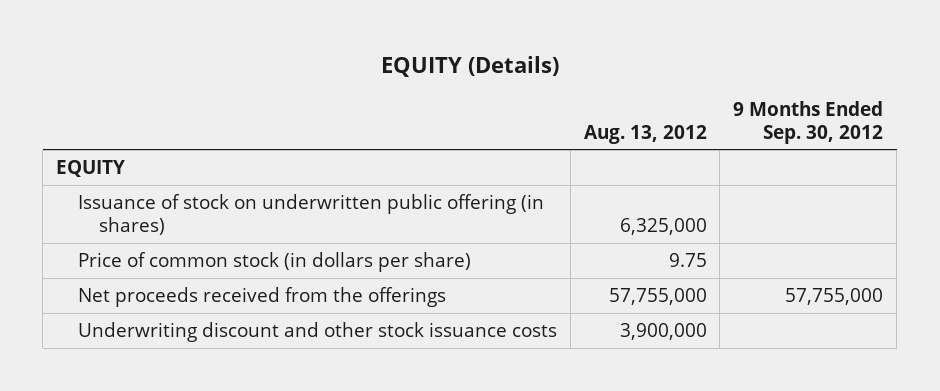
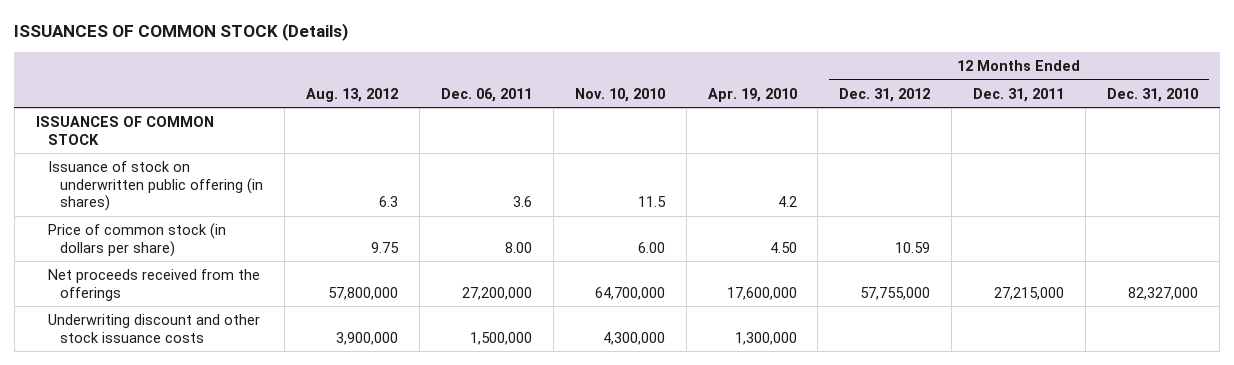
- EQUITY (Details)
+ ISSUANCES OF COMMON STOCK (Details)
- | Aug. 13, 2012 | 9 Months Ended Sep. 30, 2012
+ | Aug. 13, 2012 | Dec. 06, 2011 | Nov. 10, 2010 | Apr. 19, 2010 | 12 Months Ended Dec. 31, 2012 | 12 Months Ended Dec. 31, 2011 | 12 Months Ended Dec. 31, 2010
- EQUITY
- Issuance of stock on underwritten public offering (in shares) | 6,325,000 |
+ ISSUANCES OF COMMON STOCK
+ Issuance of stock on underwritten public offering (in shares) | 6.3 | 3.6 | 11.5 | 4.2 | | |
- Net proceeds received from the offerings | 57,755,000 | 57,755,000
+ Net proceeds received from the offerings | 57,800,000 | 27,200,000 | 64,700,000 | 17,600,000 | 57,755,000 | 27,215,000 | 82,327,000

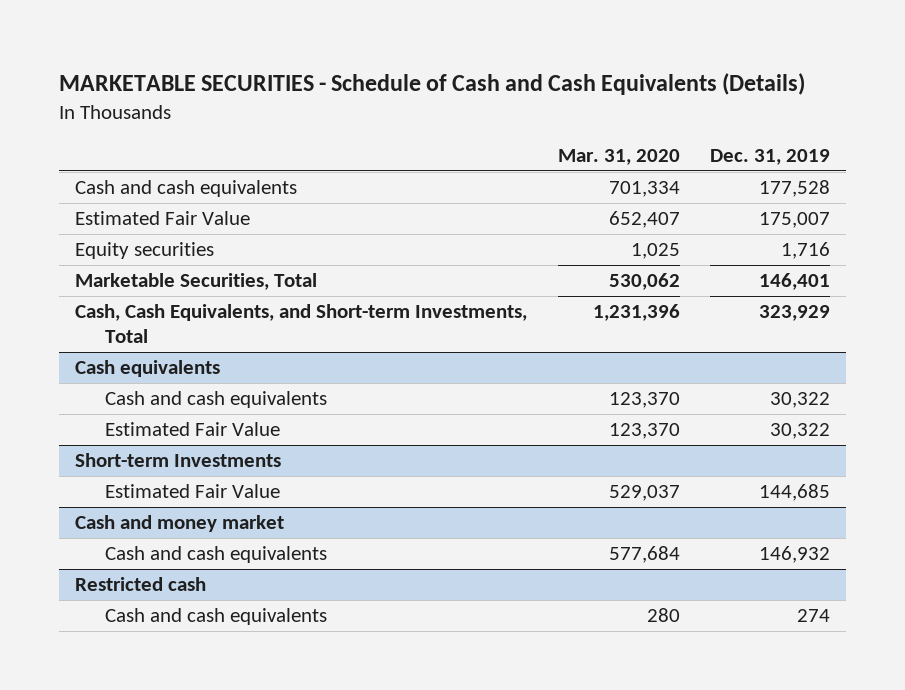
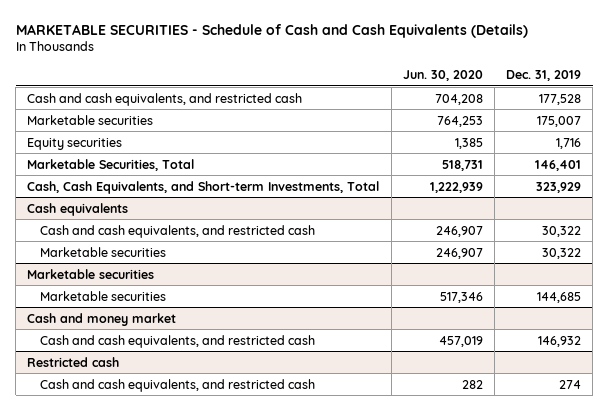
- | Mar. 31, 2020 | Dec. 31, 2019
+ | Jun. 30, 2020 | Dec. 31, 2019
- Cash and cash equivalents | 701,334 | 177,528
- Estimated Fair Value | 652,407 | 175,007
+ Cash and cash equivalents, and restricted cash | 704,208 | 177,528
+ Marketable securities | 764,253 | 175,007
@ Cash equivalents
- Cash and cash equivalents | 123,370 | 30,322
- Estimated Fair Value | 123,370 | 30,322
- Short-term Investments
- Estimated Fair Value | 529,037 | 144,685
@ Cash equivalents
+ Cash and cash equivalents, and restricted cash | 246,907 | 30,322
+ Marketable securities | 246,907 | 30,322
+ Marketable securities
+ Marketable securities | 517,346 | 144,685
@ Cash and money market
- Cash and cash equivalents | 577,684 | 146,932
+ Cash and cash equivalents, and restricted cash | 457,019 | 146,932
@ Restricted cash
- Cash and cash equivalents | 280 | 274
+ Cash and cash equivalents, and restricted cash | 282 | 274

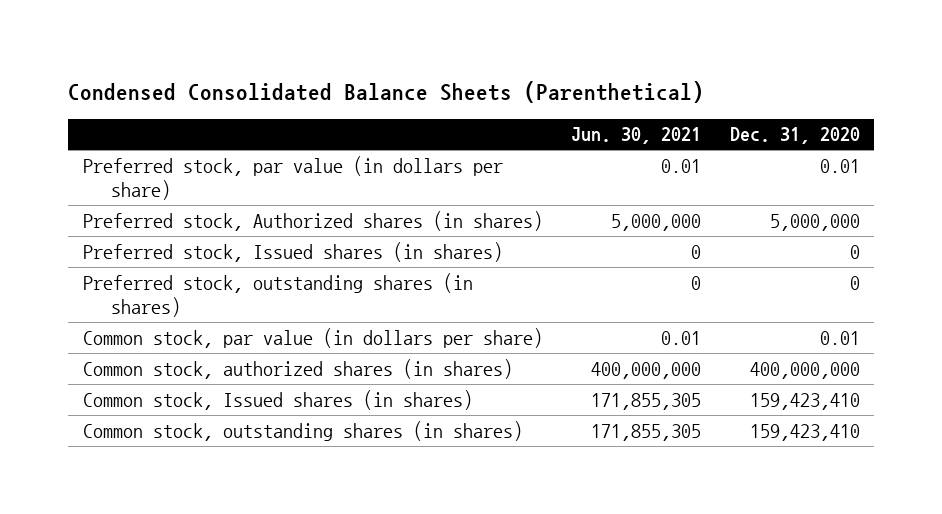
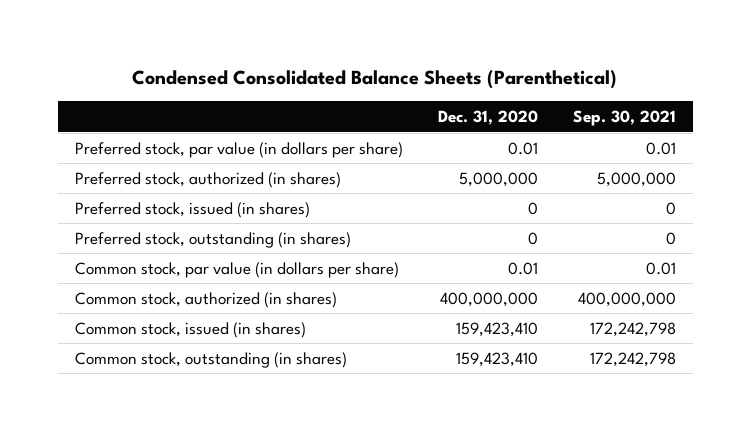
- | Jun. 30, 2021 | Dec. 31, 2020
+ | Dec. 31, 2020 | Sep. 30, 2021
- Preferred stock, Authorized shares (in shares) | 5,000,000 | 5,000,000
- Preferred stock, Issued shares (in shares) | 0 | 0
- Preferred stock, outstanding shares (in shares) | 0 | 0
+ Preferred stock, authorized (in shares) | 5,000,000 | 5,000,000
+ Preferred stock, issued (in shares) | 0 | 0
+ Preferred stock, outstanding (in shares) | 0 | 0
- Common stock, authorized shares (in shares) | 400,000,000 | 400,000,000
- Common stock, Issued shares (in shares) | 171,855,305 | 159,423,410
- Common stock, outstanding shares (in shares) | 171,855,305 | 159,423,410
+ Common stock, authorized (in shares) | 400,000,000 | 400,000,000
+ Common stock, issued (in shares) | 159,423,410 | 172,242,798
+ Common stock, outstanding (in shares) | 159,423,410 | 172,242,798

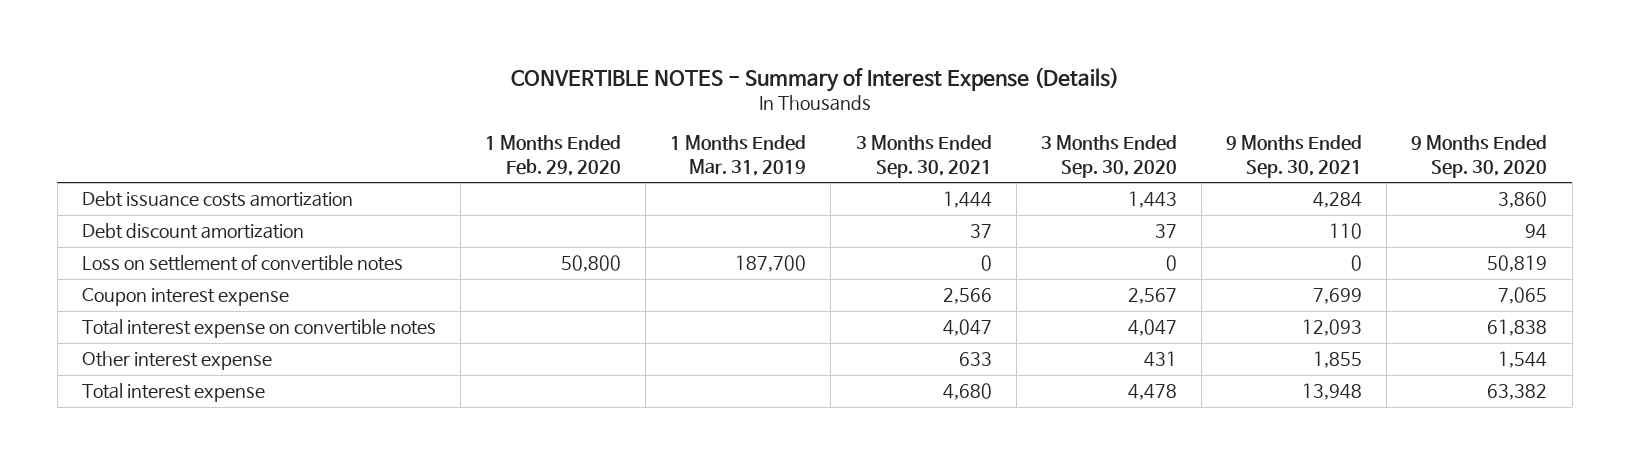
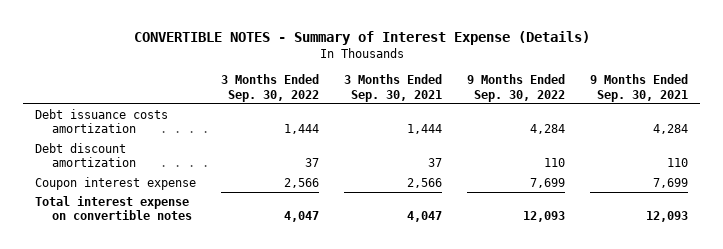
- | 1 Months Ended Feb. 29, 2020 | 1 Months Ended Mar. 31, 2019 | 3 Months Ended Sep. 30, 2021 | 3 Months Ended Sep. 30, 2020 | 9 Months Ended Sep. 30, 2021 | 9 Months Ended Sep. 30, 2020
+ | 3 Months Ended Sep. 30, 2022 | 3 Months Ended Sep. 30, 2021 | 9 Months Ended Sep. 30, 2022 | 9 Months Ended Sep. 30, 2021
- Loss on settlement of convertible notes | 50,800 | 187,700 | 0 | 0 | 0 | 50,819
- Other interest expense | | | 633 | 431 | 1,855 | 1,544
- Total interest expense | | | 4,680 | 4,478 | 13,948 | 63,382

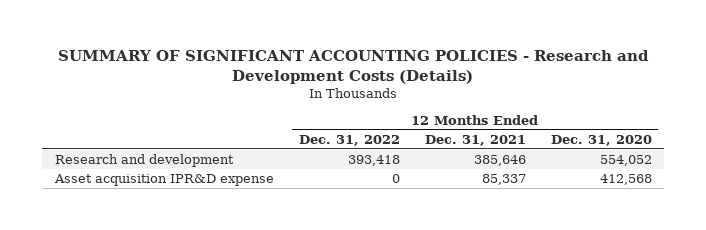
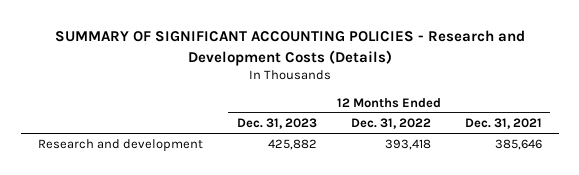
- | 12 Months Ended Dec. 31, 2022 | 12 Months Ended Dec. 31, 2021 | 12 Months Ended Dec. 31, 2020
+ | 12 Months Ended Dec. 31, 2023 | 12 Months Ended Dec. 31, 2022 | 12 Months Ended Dec. 31, 2021
- Asset acquisition IPR&D expense | 0 | 85,337 | 412,568

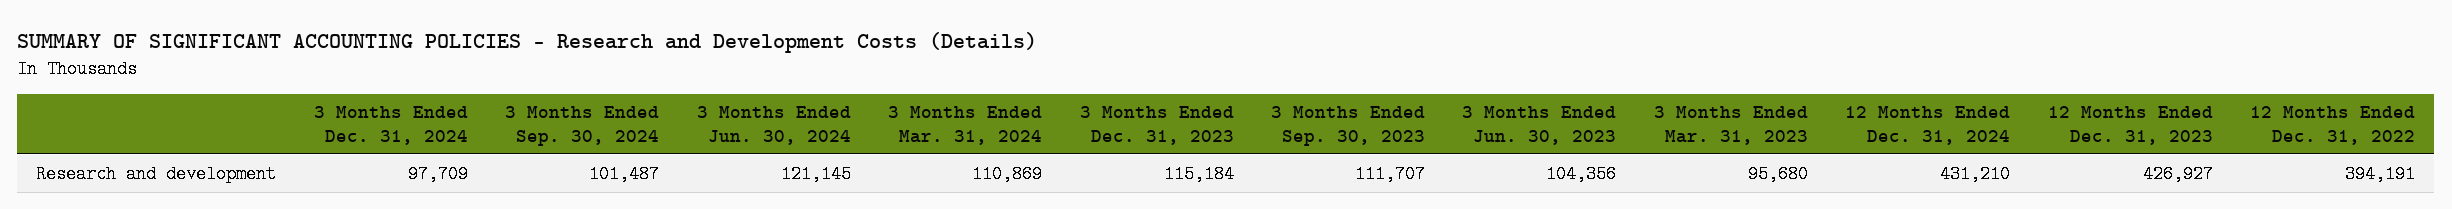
- | 12 Months Ended Dec. 31, 2023 | 12 Months Ended Dec. 31, 2022 | 12 Months Ended Dec. 31, 2021
+ | 3 Months Ended Dec. 31, 2024 | 3 Months Ended Sep. 30, 2024 | 3 Months Ended Jun. 30, 2024 | 3 Months Ended Mar. 31, 2024 | 3 Months Ended Dec. 31, 2023 | 3 Months Ended Sep. 30, 2023 | 3 Months Ended Jun. 30, 2023 | 3 Months Ended Mar. 31, 2023 | 12 Months Ended Dec. 31, 2024 | 12 Months Ended Dec. 31, 2023 | 12 Months Ended Dec. 31, 2022
- Research and development | 425,882 | 393,418 | 385,646
+ Research and development | 97,709 | 101,487 | 121,145 | 110,869 | 115,184 | 111,707 | 104,356 | 95,680 | 431,210 | 426,927 | 394,191

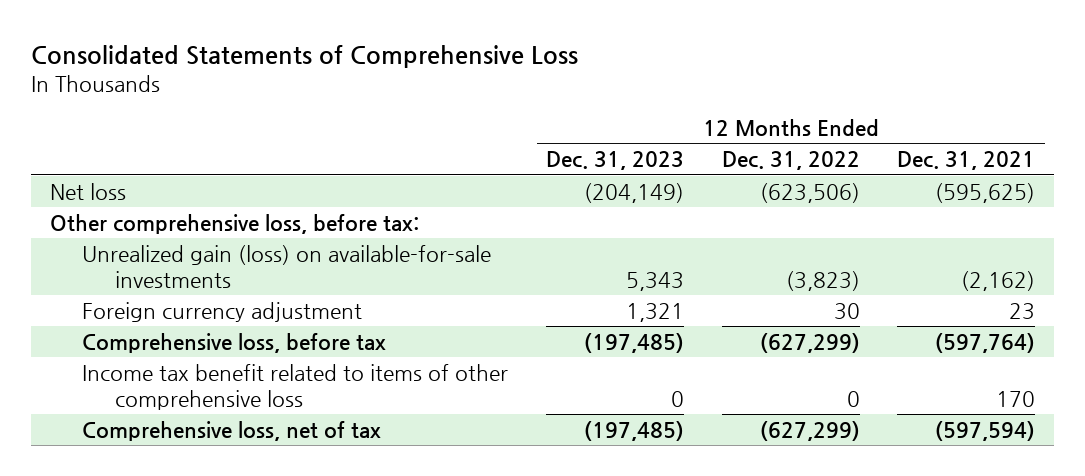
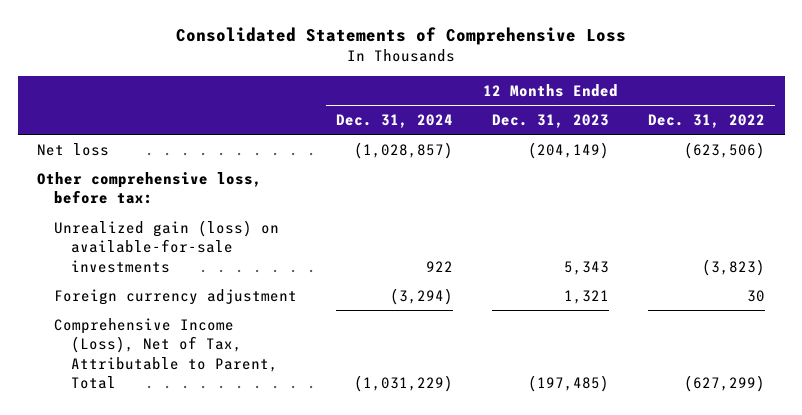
- | 12 Months Ended Dec. 31, 2023 | 12 Months Ended Dec. 31, 2022 | 12 Months Ended Dec. 31, 2021
+ | 12 Months Ended Dec. 31, 2024 | 12 Months Ended Dec. 31, 2023 | 12 Months Ended Dec. 31, 2022
- Comprehensive loss, before tax | (197,485) | (627,299) | (597,764)
- Income tax benefit related to items of other comprehensive loss | 0 | 0 | 170
- Comprehensive loss, net of tax | (197,485) | (627,299) | (597,594)
+ Comprehensive Income (Loss), Net of Tax, Attributable to Parent, Total | (1,031,229) | (197,485) | (627,299)

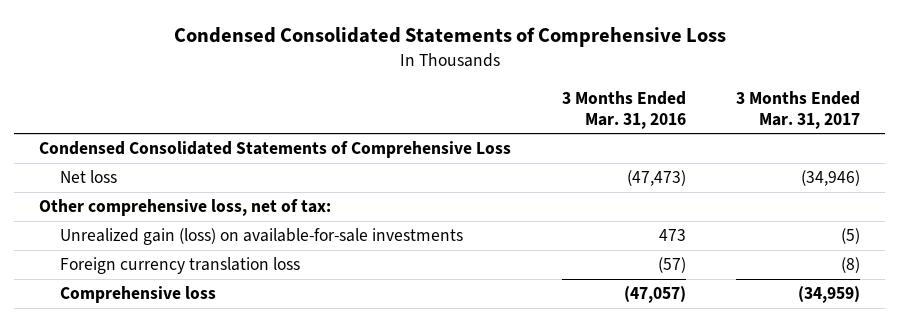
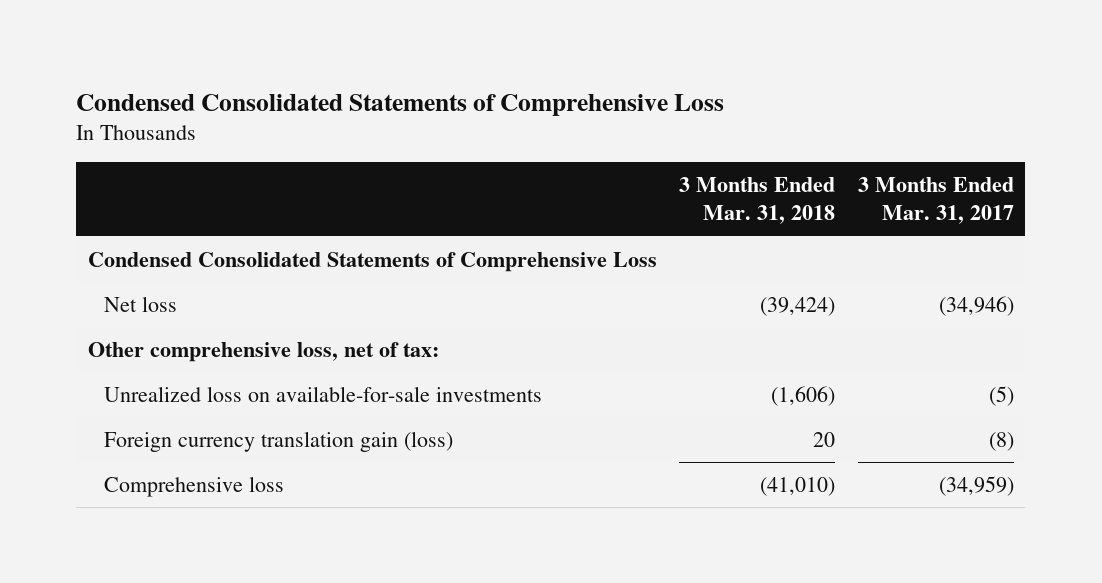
- | 3 Months Ended Mar. 31, 2016 | 3 Months Ended Mar. 31, 2017
+ | 3 Months Ended Mar. 31, 2018 | 3 Months Ended Mar. 31, 2017
- Unrealized gain (loss) on available-for-sale investments | 473 | (5)
- Foreign currency translation loss | (57) | (8)
+ Unrealized loss on available-for-sale investments | (1,606) | (5)
+ Foreign currency translation gain (loss) | 20 | (8)

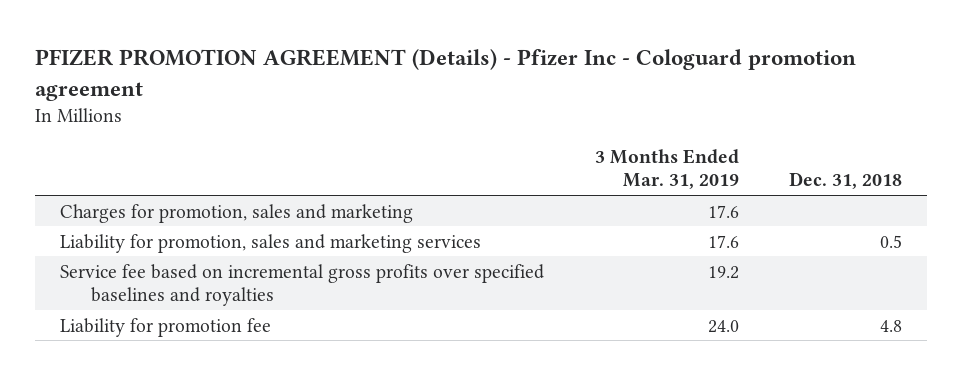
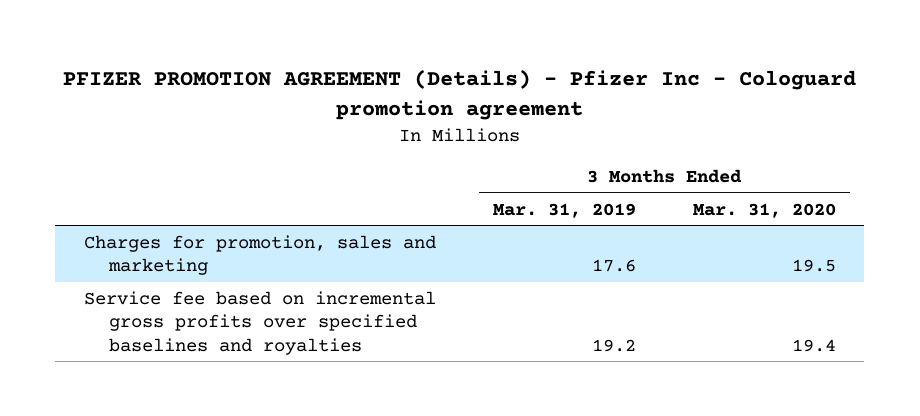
- | 3 Months Ended Mar. 31, 2019 | Dec. 31, 2018
+ | 3 Months Ended Mar. 31, 2019 | 3 Months Ended Mar. 31, 2020
- Liability for promotion, sales and marketing services | 17.6 | 0.5
- Liability for promotion fee | 24.0 | 4.8

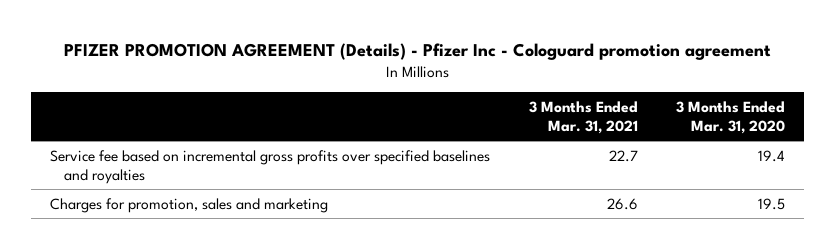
- | 3 Months Ended Mar. 31, 2019 | 3 Months Ended Mar. 31, 2020
+ | 3 Months Ended Mar. 31, 2021 | 3 Months Ended Mar. 31, 2020
moved down: Charges for promotion, sales and marketing | 26.6 | 19.5

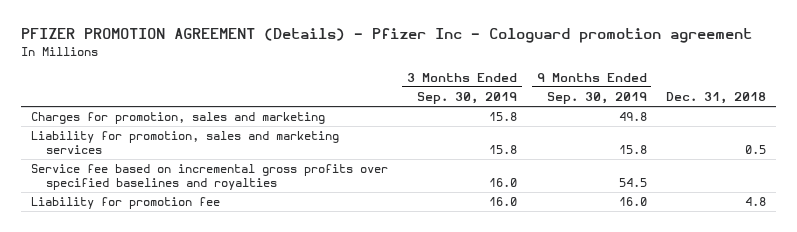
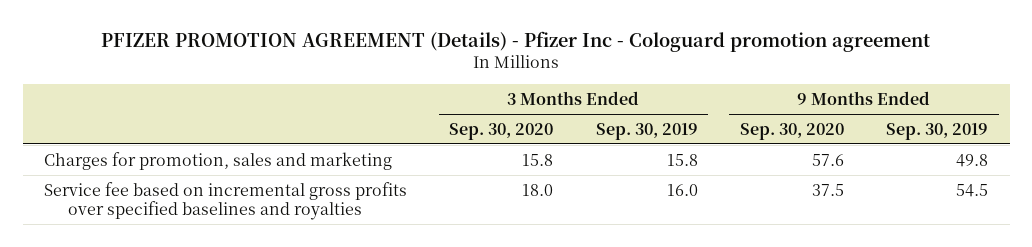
- | 3 Months Ended Sep. 30, 2019 | 9 Months Ended Sep. 30, 2019 | Dec. 31, 2018
+ | 3 Months Ended Sep. 30, 2020 | 3 Months Ended Sep. 30, 2019 | 9 Months Ended Sep. 30, 2020 | 9 Months Ended Sep. 30, 2019
- Liability for promotion, sales and marketing services | 15.8 | 15.8 | 0.5
- Liability for promotion fee | 16.0 | 16.0 | 4.8

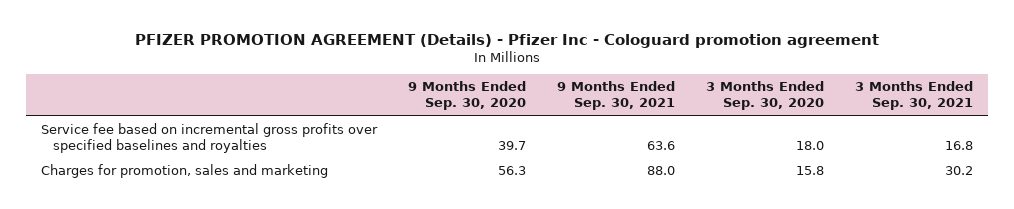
- | 3 Months Ended Sep. 30, 2020 | 3 Months Ended Sep. 30, 2019 | 9 Months Ended Sep. 30, 2020 | 9 Months Ended Sep. 30, 2019
+ | 9 Months Ended Sep. 30, 2020 | 9 Months Ended Sep. 30, 2021 | 3 Months Ended Sep. 30, 2020 | 3 Months Ended Sep. 30, 2021
- Charges for promotion, sales and marketing | 15.8 | 15.8 | 57.6 | 49.8
- Service fee based on incremental gross profits over specified baselines and royalties | 18.0 | 16.0 | 37.5 | 54.5
+ Service fee based on incremental gross profits over specified baselines and royalties | 39.7 | 63.6 | 18.0 | 16.8
+ Charges for promotion, sales and marketing | 56.3 | 88.0 | 15.8 | 30.2

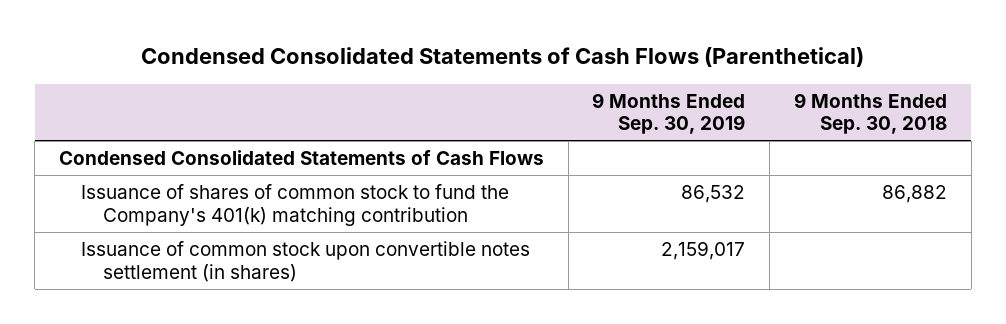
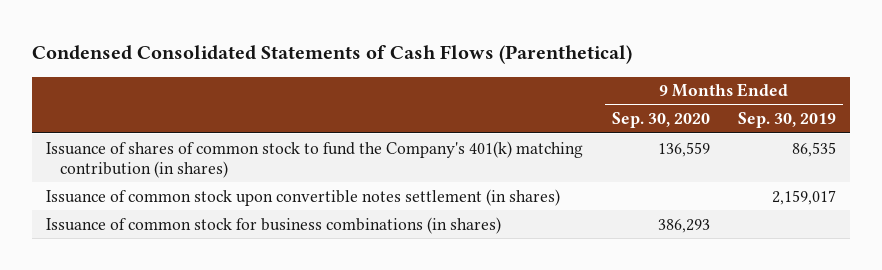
- | 9 Months Ended Sep. 30, 2019 | 9 Months Ended Sep. 30, 2018
+ | 9 Months Ended Sep. 30, 2020 | 9 Months Ended Sep. 30, 2019
- Condensed Consolidated Statements of Cash Flows
- Issuance of shares of common stock to fund the Company's 401(k) matching contribution | 86,532 | 86,882
+ Issuance of shares of common stock to fund the Company's 401(k) matching contribution (in shares) | 136,559 | 86,535
+ Issuance of common stock for business combinations (in shares) | 386,293 |

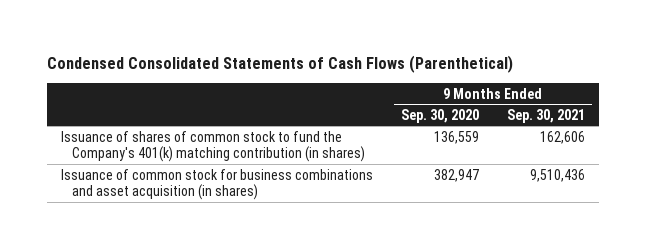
- | 9 Months Ended Sep. 30, 2020 | 9 Months Ended Sep. 30, 2019
+ | 9 Months Ended Sep. 30, 2020 | 9 Months Ended Sep. 30, 2021
- Issuance of common stock upon convertible notes settlement (in shares) | | 2,159,017
- Issuance of common stock for business combinations (in shares) | 386,293 |
+ Issuance of common stock for business combinations and asset acquisition (in shares) | 382,947 | 9,510,436

